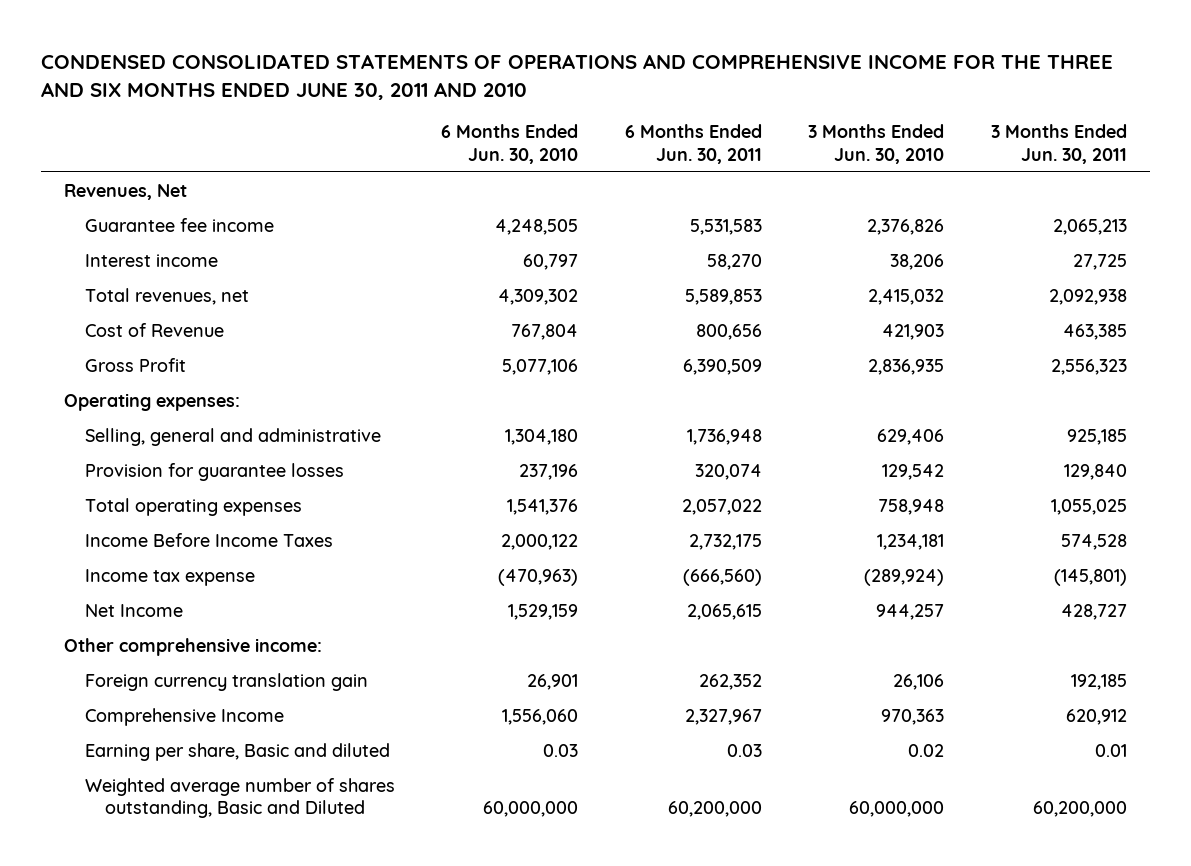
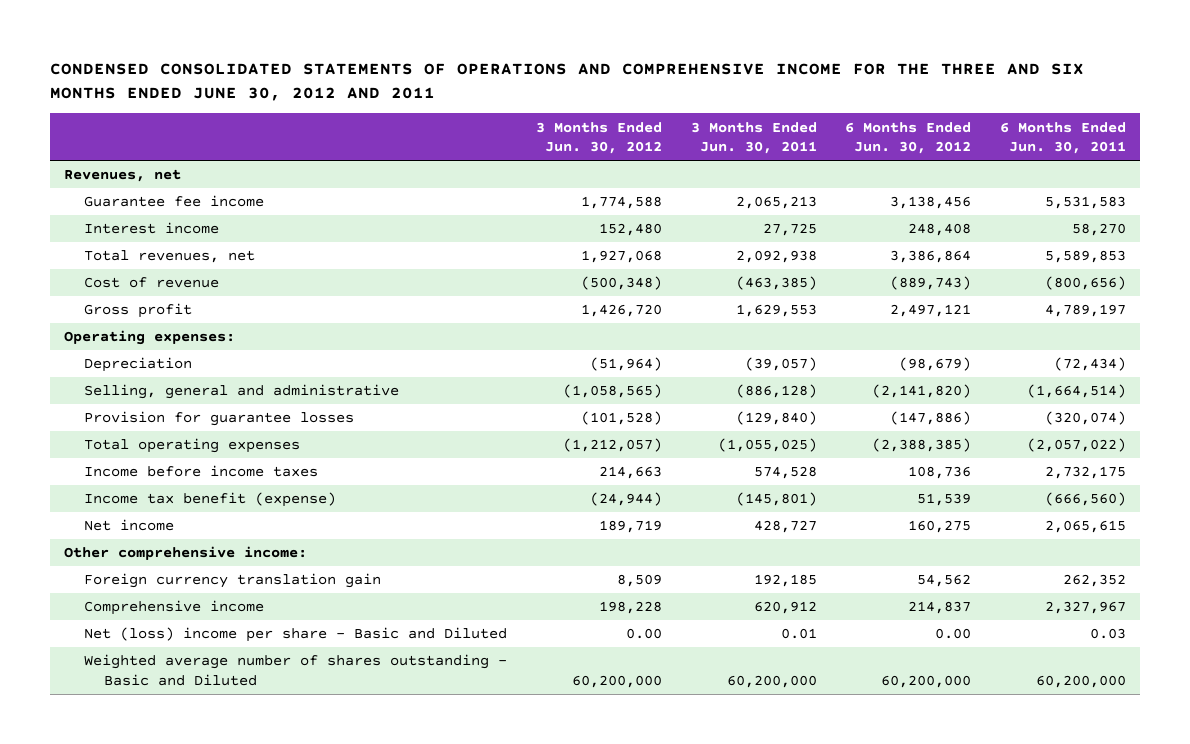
- CONDENSED CONSOLIDATED STATEMENTS OF OPERATIONS AND COMPREHENSIVE INCOME FOR THE THREE AND SIX MONTHS ENDED JUNE 30, 2011 AND 2010
+ CONDENSED CONSOLIDATED STATEMENTS OF OPERATIONS AND COMPREHENSIVE INCOME FOR THE THREE AND SIX MONTHS ENDED JUNE 30, 2012 AND 2011
- | 6 Months Ended Jun. 30, 2010 | 6 Months Ended Jun. 30, 2011 | 3 Months Ended Jun. 30, 2010 | 3 Months Ended Jun. 30, 2011
+ | 3 Months Ended Jun. 30, 2012 | 3 Months Ended Jun. 30, 2011 | 6 Months Ended Jun. 30, 2012 | 6 Months Ended Jun. 30, 2011
- Revenues, Net
+ Revenues, net
- Cost of Revenue | 767,804 | 800,656 | 421,903 | 463,385
- Gross Profit | 5,077,106 | 6,390,509 | 2,836,935 | 2,556,323
+ Cost of revenue | (500,348) | (463,385) | (889,743) | (800,656)
+ Gross profit | 1,426,720 | 1,629,553 | 2,497,121 | 4,789,197
- Selling, general and administrative | 1,304,180 | 1,736,948 | 629,406 | 925,185
- Provision for guarantee losses | 237,196 | 320,074 | 129,542 | 129,840
- Total operating expenses | 1,541,376 | 2,057,022 | 758,948 | 1,055,025
- Income Before Income Taxes | 2,000,122 | 2,732,175 | 1,234,181 | 574,528
- Income tax expense | (470,963) | (666,560) | (289,924) | (145,801)
- Net Income | 1,529,159 | 2,065,615 | 944,257 | 428,727
+ Depreciation | (51,964) | (39,057) | (98,679) | (72,434)
+ Selling, general and administrative | (1,058,565) | (886,128) | (2,141,820) | (1,664,514)
+ Provision for guarantee losses | (101,528) | (129,840) | (147,886) | (320,074)
+ Total operating expenses | (1,212,057) | (1,055,025) | (2,388,385) | (2,057,022)
+ Income before income taxes | 214,663 | 574,528 | 108,736 | 2,732,175
+ Income tax benefit (expense) | (24,944) | (145,801) | 51,539 | (666,560)
+ Net income | 189,719 | 428,727 | 160,275 | 2,065,615
- Comprehensive Income | 1,556,060 | 2,327,967 | 970,363 | 620,912
- Earning per share, Basic and diluted | 0.03 | 0.03 | 0.02 | 0.01
- Weighted average number of shares outstanding, Basic and Diluted | 60,000,000 | 60,200,000 | 60,000,000 | 60,200,000
+ Comprehensive income | 198,228 | 620,912 | 214,837 | 2,327,967
+ Net (loss) income per share - Basic and Diluted | 0.00 | 0.01 | 0.00 | 0.03
+ Weighted average number of shares outstanding - Basic and Diluted | 60,200,000 | 60,200,000 | 60,200,000 | 60,200,000

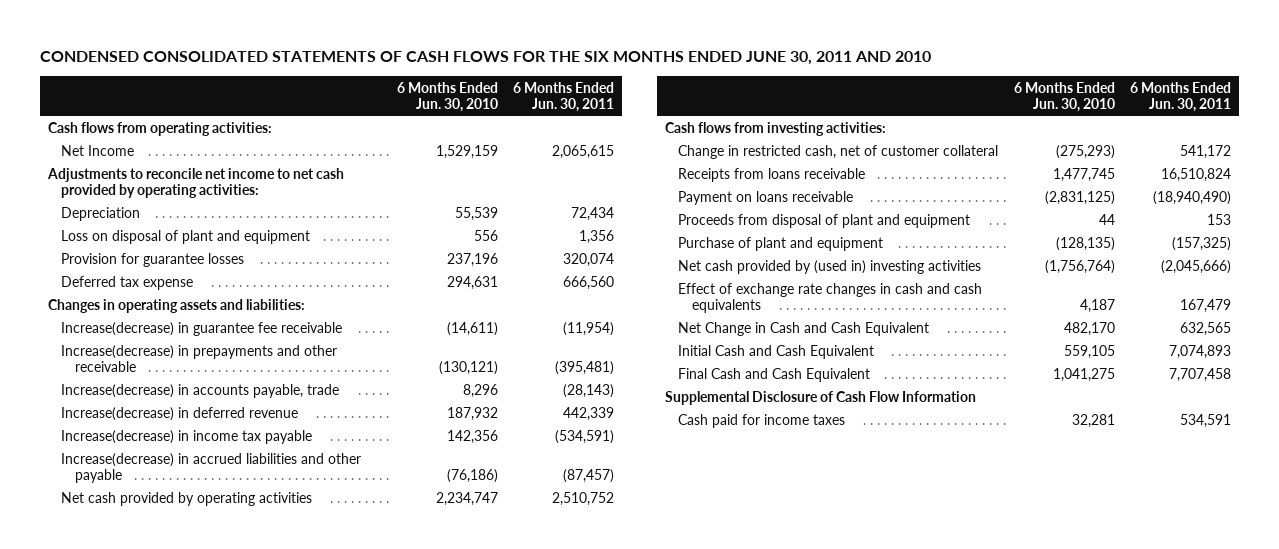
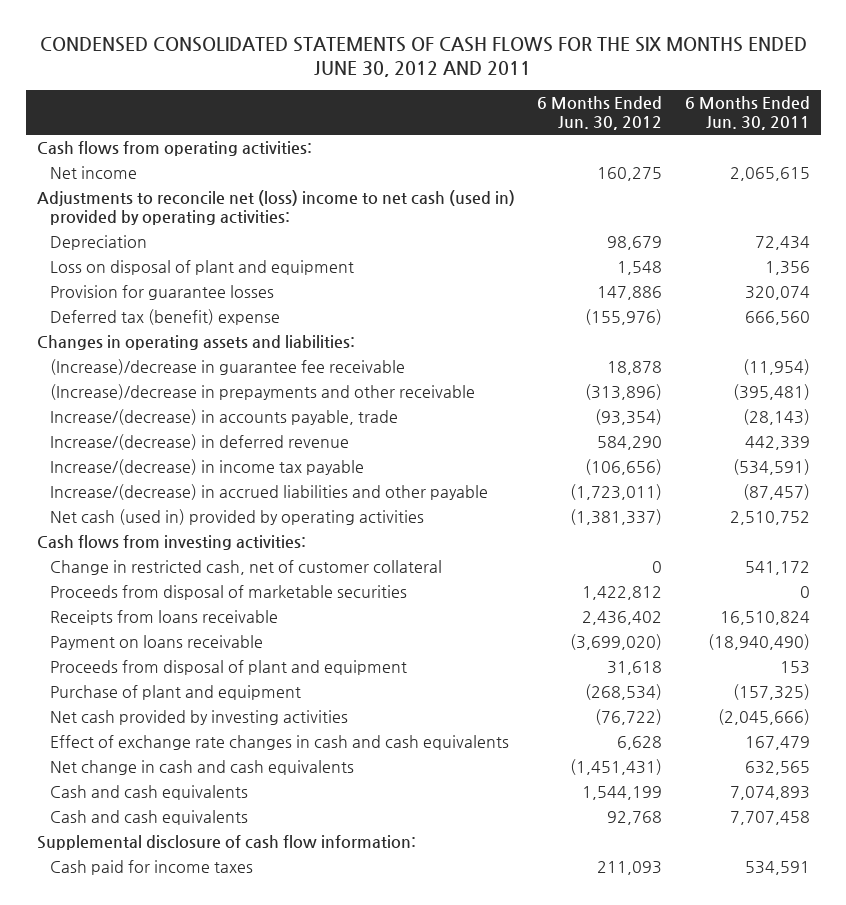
- CONDENSED CONSOLIDATED STATEMENTS OF CASH FLOWS FOR THE SIX MONTHS ENDED JUNE 30, 2011 AND 2010
+ CONDENSED CONSOLIDATED STATEMENTS OF CASH FLOWS FOR THE SIX MONTHS ENDED JUNE 30, 2012 AND 2011
- | 6 Months Ended Jun. 30, 2010 | 6 Months Ended Jun. 30, 2011
+ | 6 Months Ended Jun. 30, 2012 | 6 Months Ended Jun. 30, 2011
- Net Income | 1,529,159 | 2,065,615
- Adjustments to reconcile net income to net cash provided by operating activities:
+ Net income | 160,275 | 2,065,615
+ Adjustments to reconcile net (loss) income to net cash (used in) provided by operating activities:
- Deferred tax expense | 294,631 | 666,560
+ Deferred tax (benefit) expense | (155,976) | 666,560
- Increase(decrease) in guarantee fee receivable | (14,611) | (11,954)
- Increase(decrease) in prepayments and other receivable | (130,121) | (395,481)
- Increase(decrease) in accounts payable, trade | 8,296 | (28,143)
- Increase(decrease) in deferred revenue | 187,932 | 442,339
- Increase(decrease) in income tax payable | 142,356 | (534,591)
- Increase(decrease) in accrued liabilities and other payable | (76,186) | (87,457)
- Net cash provided by operating activities | 2,234,747 | 2,510,752
+ (Increase)/decrease in guarantee fee receivable | 18,878 | (11,954)
+ (Increase)/decrease in prepayments and other receivable | (313,896) | (395,481)
+ Increase/(decrease) in accounts payable, trade | (93,354) | (28,143)
+ Increase/(decrease) in deferred revenue | 584,290 | 442,339
+ Increase/(decrease) in income tax payable | (106,656) | (534,591)
+ Increase/(decrease) in accrued liabilities and other payable | (1,723,011) | (87,457)
+ Net cash (used in) provided by operating activities | (1,381,337) | 2,510,752
+ Proceeds from disposal of marketable securities | 1,422,812 | 0
- Net cash provided by (used in) investing activities | (1,756,764) | (2,045,666)
+ Net cash provided by investing activities | (76,722) | (2,045,666)
- Net Change in Cash and Cash Equivalent | 482,170 | 632,565
- Initial Cash and Cash Equivalent | 559,105 | 7,074,893
- Final Cash and Cash Equivalent | 1,041,275 | 7,707,458
- Supplemental Disclosure of Cash Flow Information
+ Net change in cash and cash equivalents | (1,451,431) | 632,565
+ Cash and cash equivalents | 1,544,199 | 7,074,893
+ Cash and cash equivalents | 92,768 | 7,707,458
+ Supplemental disclosure of cash flow information:

